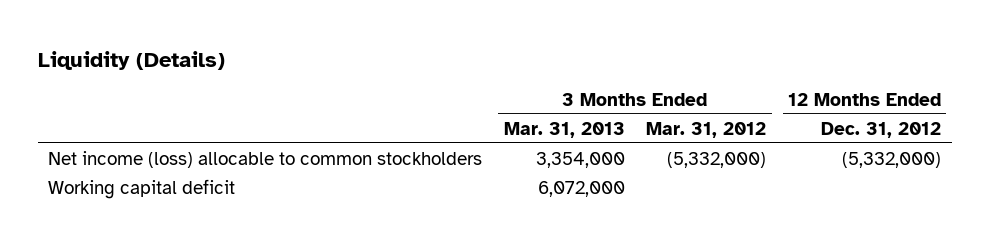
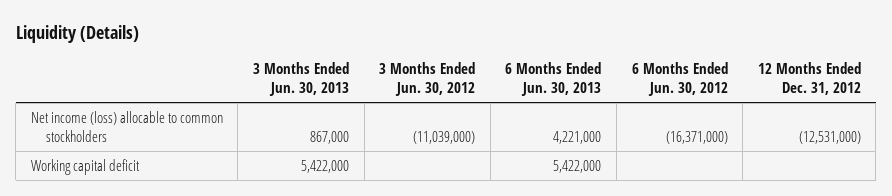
- | 3 Months Ended Mar. 31, 2013 | 3 Months Ended Mar. 31, 2012 | 12 Months Ended Dec. 31, 2012
+ | 3 Months Ended Jun. 30, 2013 | 3 Months Ended Jun. 30, 2012 | 6 Months Ended Jun. 30, 2013 | 6 Months Ended Jun. 30, 2012 | 12 Months Ended Dec. 31, 2012
- Net income (loss) allocable to common stockholders | 3,354,000 | (5,332,000) | (5,332,000)
+ Net income (loss) allocable to common stockholders | 867,000 | (11,039,000) | 4,221,000 | (16,371,000) | (12,531,000)

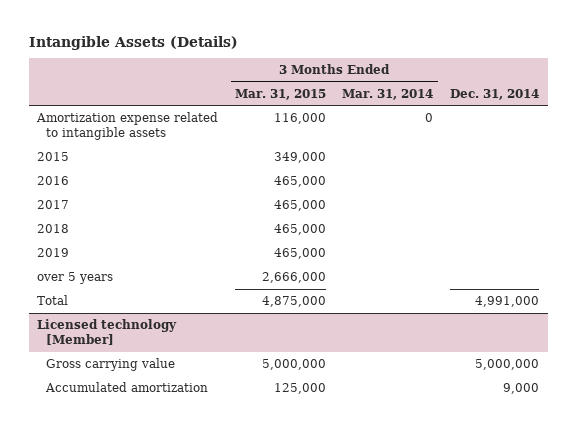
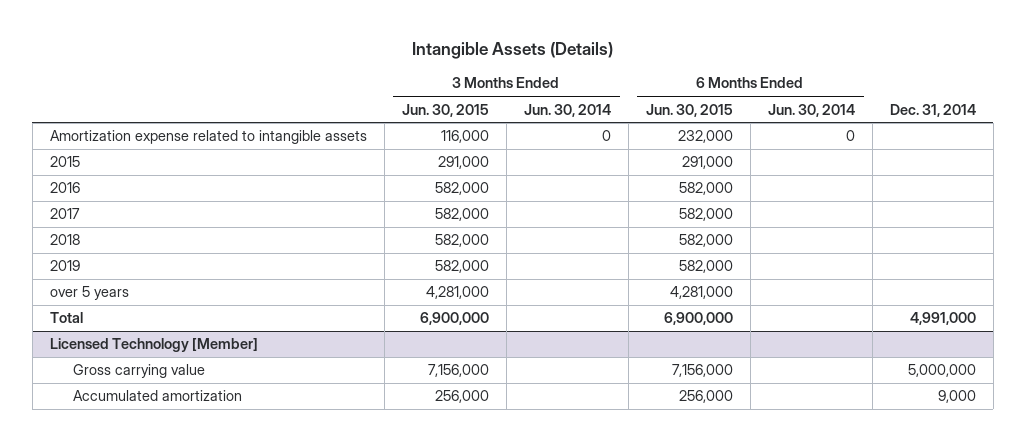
- | 3 Months Ended Mar. 31, 2015 | 3 Months Ended Mar. 31, 2014 | Dec. 31, 2014
+ | 3 Months Ended Jun. 30, 2015 | 3 Months Ended Jun. 30, 2014 | 6 Months Ended Jun. 30, 2015 | 6 Months Ended Jun. 30, 2014 | Dec. 31, 2014
- Licensed technology [Member]
+ Licensed Technology [Member]

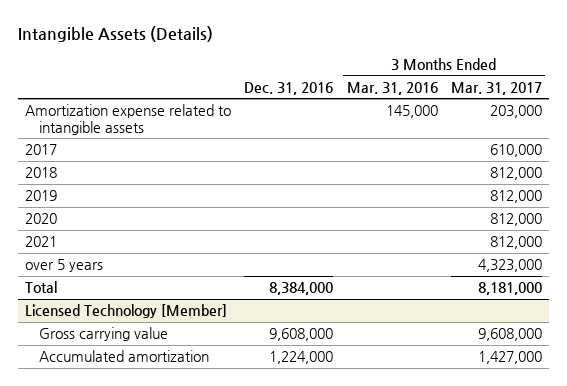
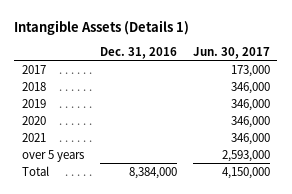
- Intangible Assets (Details)
+ Intangible Assets (Details 1)
- | Dec. 31, 2016 | 3 Months Ended Mar. 31, 2016 | 3 Months Ended Mar. 31, 2017
+ | Dec. 31, 2016 | Jun. 30, 2017
- Amortization expense related to intangible assets | | 145,000 | 203,000
- Licensed Technology [Member]
- Gross carrying value | 9,608,000 | | 9,608,000
- Accumulated amortization | 1,224,000 | | 1,427,000

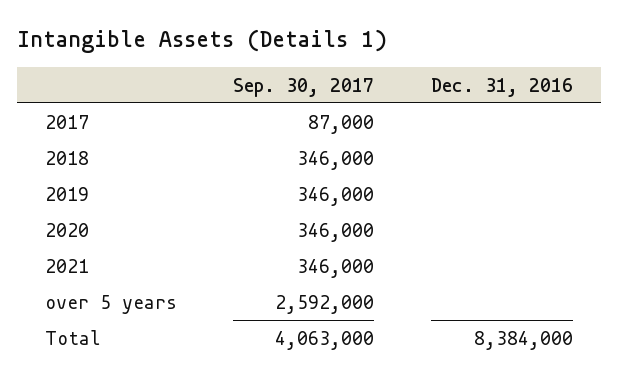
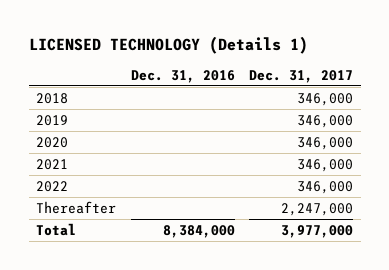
- Intangible Assets (Details 1)
+ LICENSED TECHNOLOGY (Details 1)
- | Sep. 30, 2017 | Dec. 31, 2016
+ | Dec. 31, 2016 | Dec. 31, 2017
- 2017 | 87,000 |
- over 5 years | 2,592,000 |
+ 2022 | | 346,000
+ Thereafter | | 2,247,000

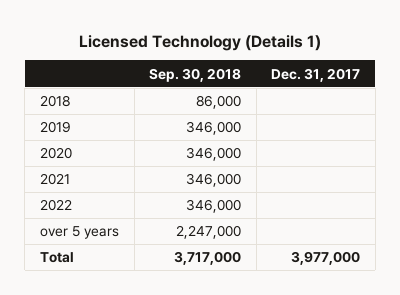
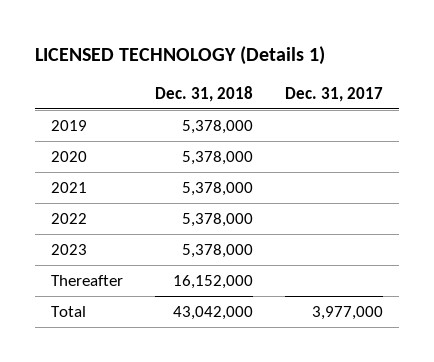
- Licensed Technology (Details 1)
+ LICENSED TECHNOLOGY (Details 1)
- | Sep. 30, 2018 | Dec. 31, 2017
+ | Dec. 31, 2018 | Dec. 31, 2017
- 2018 | 86,000 |
- over 5 years | 2,247,000 |
+ 2023 | 5,378,000 |
+ Thereafter | 16,152,000 |

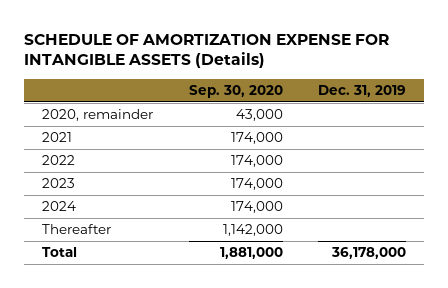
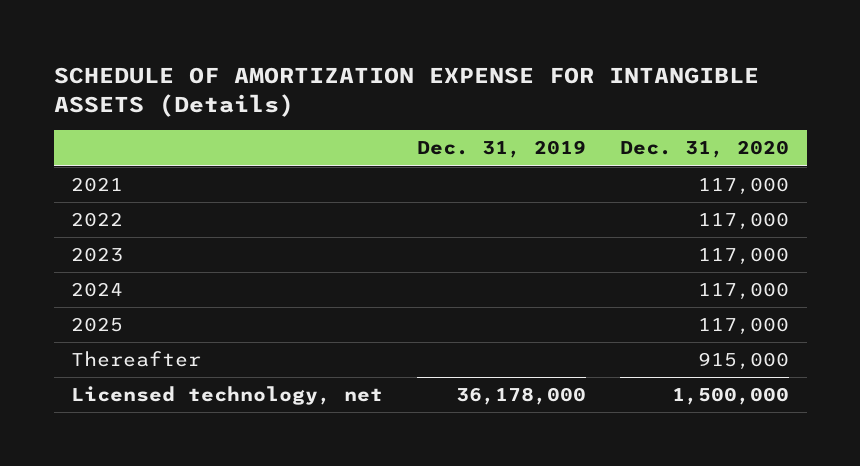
- | Sep. 30, 2020 | Dec. 31, 2019
+ | Dec. 31, 2019 | Dec. 31, 2020
- 2020, remainder | 43,000 |
+ 2025 | | 117,000
- Total | 1,881,000 | 36,178,000
+ Licensed technology, net | 36,178,000 | 1,500,000

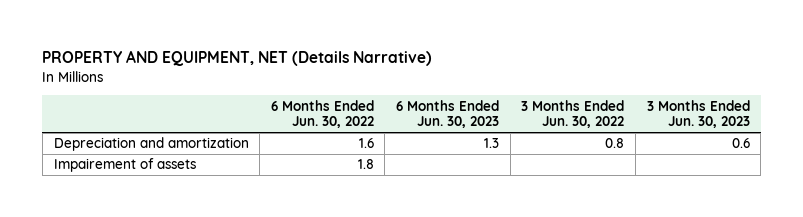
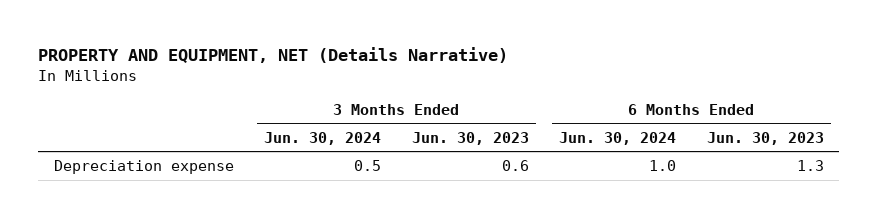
- | 6 Months Ended Jun. 30, 2022 | 6 Months Ended Jun. 30, 2023 | 3 Months Ended Jun. 30, 2022 | 3 Months Ended Jun. 30, 2023
+ | 3 Months Ended Jun. 30, 2024 | 3 Months Ended Jun. 30, 2023 | 6 Months Ended Jun. 30, 2024 | 6 Months Ended Jun. 30, 2023
- Depreciation and amortization | 1.6 | 1.3 | 0.8 | 0.6
- Impairement of assets | 1.8 | | |
+ Depreciation expense | 0.5 | 0.6 | 1.0 | 1.3

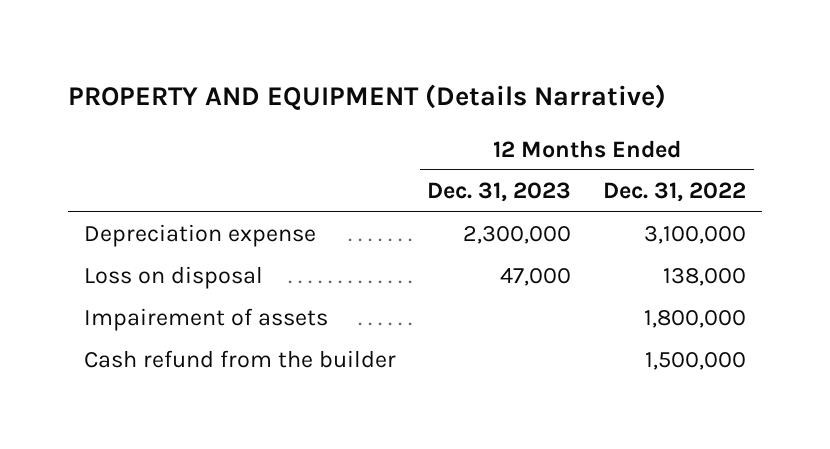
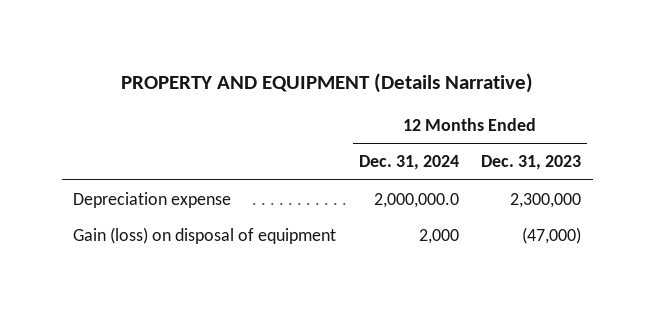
- | 12 Months Ended Dec. 31, 2023 | 12 Months Ended Dec. 31, 2022
+ | 12 Months Ended Dec. 31, 2024 | 12 Months Ended Dec. 31, 2023
- Loss on disposal | 47,000 | 138,000
- Impairement of assets | | 1,800,000
- Cash refund from the builder | | 1,500,000
+ Gain (loss) on disposal of equipment | 2,000 | (47,000)

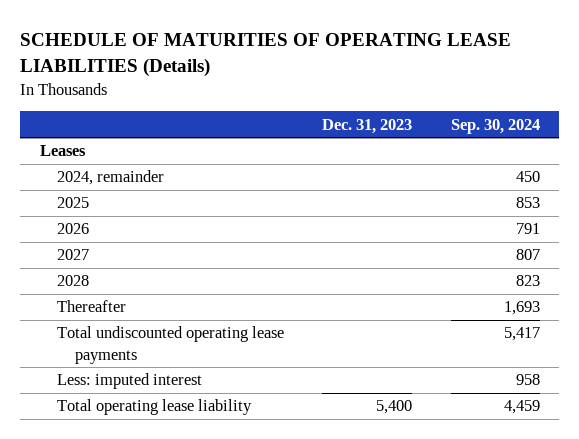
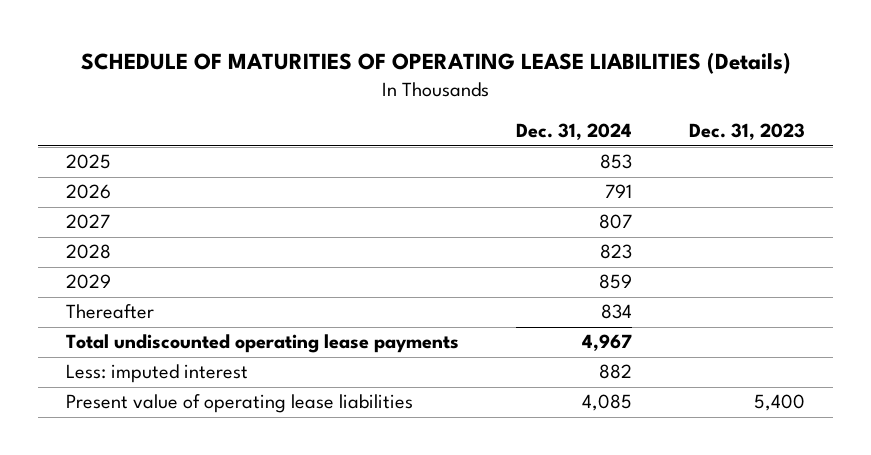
- | Dec. 31, 2023 | Sep. 30, 2024
+ | Dec. 31, 2024 | Dec. 31, 2023
- Leases
- 2024, remainder | | 450
+ 2029 | 859 |
- Total operating lease liability | 5,400 | 4,459
+ Present value of operating lease liabilities | 4,085 | 5,400

